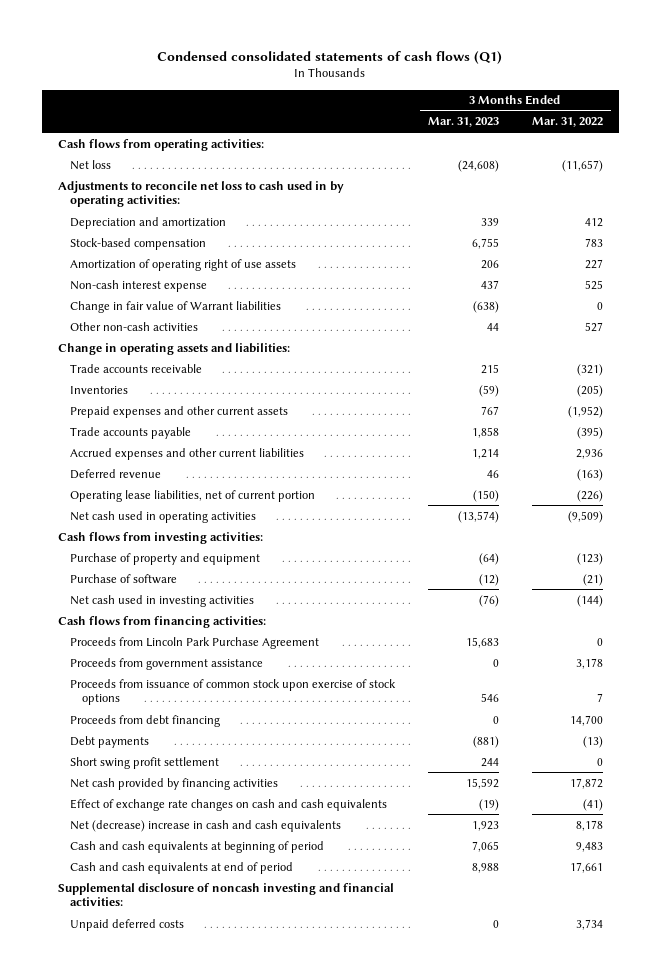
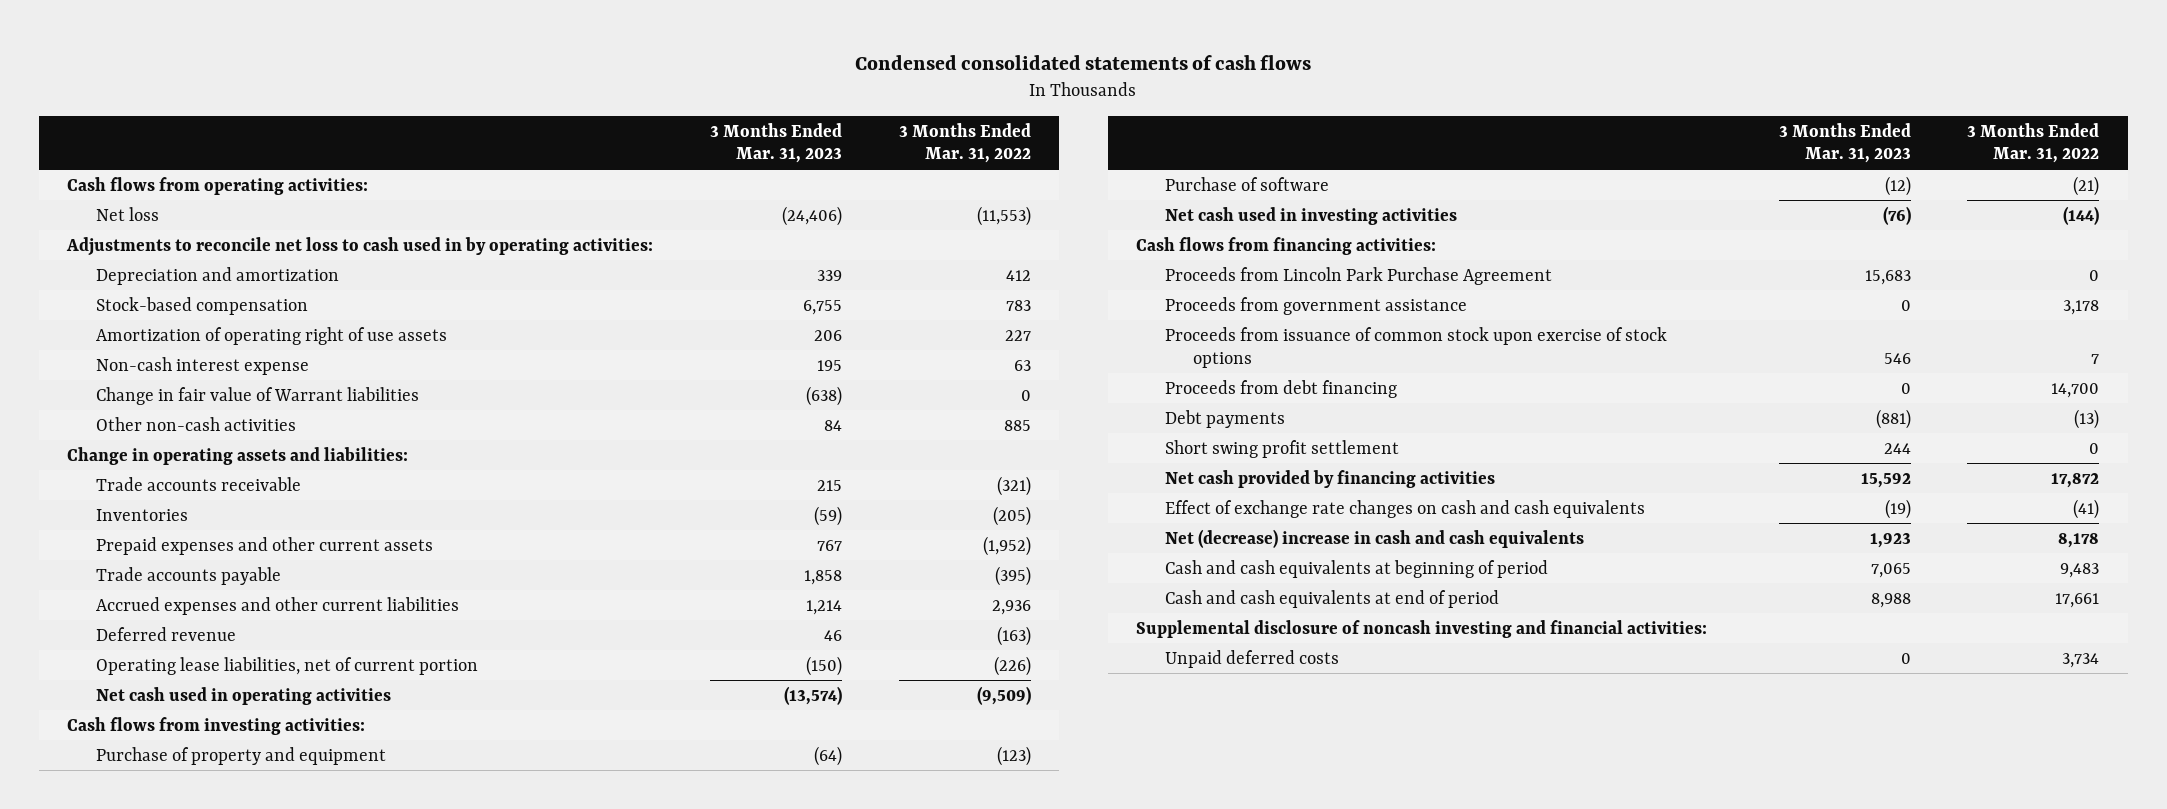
- Condensed consolidated statements of cash flows (Q1)
+ Condensed consolidated statements of cash flows
- Net loss | (24,608) | (11,657)
+ Net loss | (24,406) | (11,553)
- Non-cash interest expense | 437 | 525
+ Non-cash interest expense | 195 | 63
- Other non-cash activities | 44 | 527
+ Other non-cash activities | 84 | 885

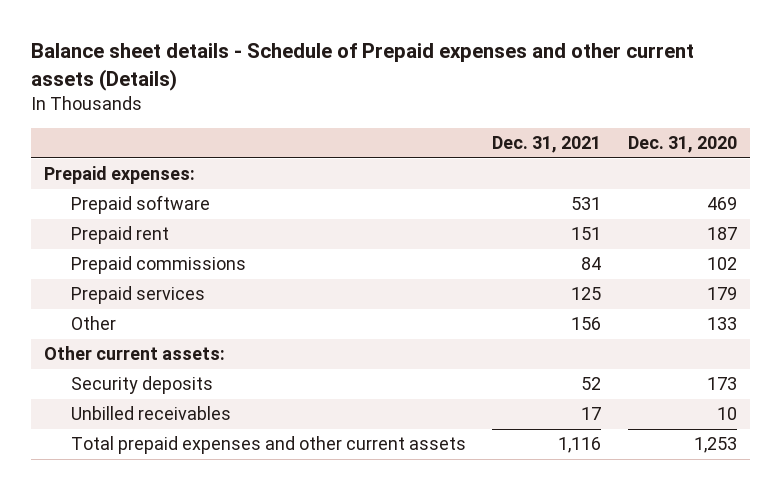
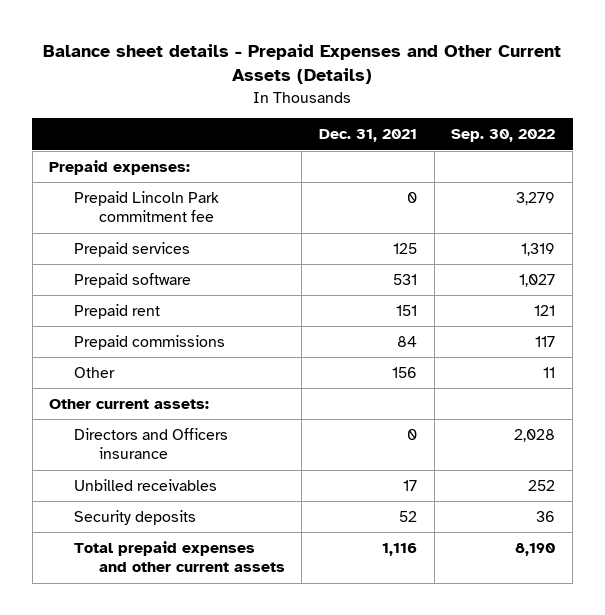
- Balance sheet details - Schedule of Prepaid expenses and other current assets (Details)
+ Balance sheet details - Prepaid Expenses and Other Current Assets (Details)
- | Dec. 31, 2021 | Dec. 31, 2020
+ | Dec. 31, 2021 | Sep. 30, 2022
+ Prepaid Lincoln Park commitment fee | 0 | 3,279
moved up: Prepaid services | 125 | 1,319
+ Directors and Officers insurance | 0 | 2,028
moved down: Security deposits | 52 | 36

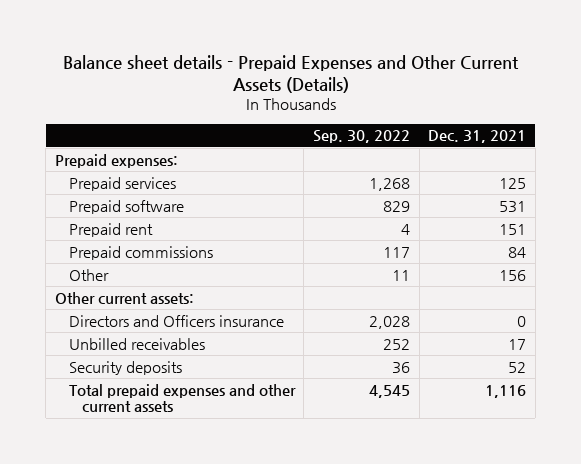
- | Dec. 31, 2021 | Sep. 30, 2022
+ | Sep. 30, 2022 | Dec. 31, 2021
- Prepaid Lincoln Park commitment fee | 0 | 3,279
- Prepaid services | 125 | 1,319
- Prepaid software | 531 | 1,027
- Prepaid rent | 151 | 121
+ Prepaid services | 1,268 | 125
+ Prepaid software | 829 | 531
+ Prepaid rent | 4 | 151
- Total prepaid expenses and other current assets | 1,116 | 8,190
+ Total prepaid expenses and other current assets | 4,545 | 1,116

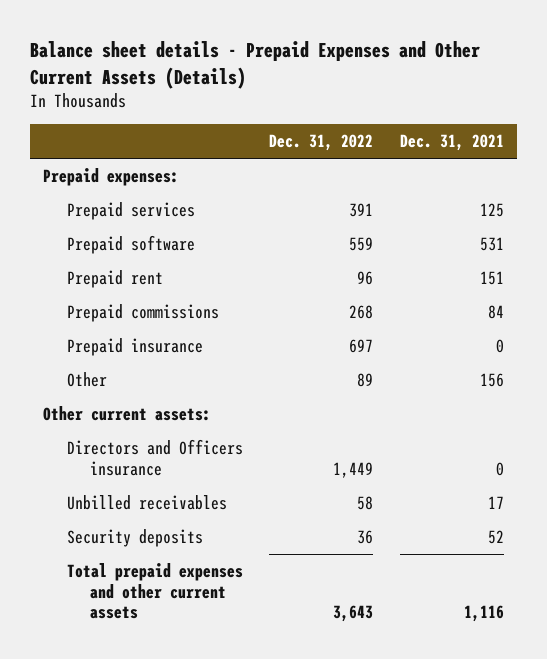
- | Sep. 30, 2022 | Dec. 31, 2021
+ | Dec. 31, 2022 | Dec. 31, 2021
+ Prepaid insurance | 697 | 0

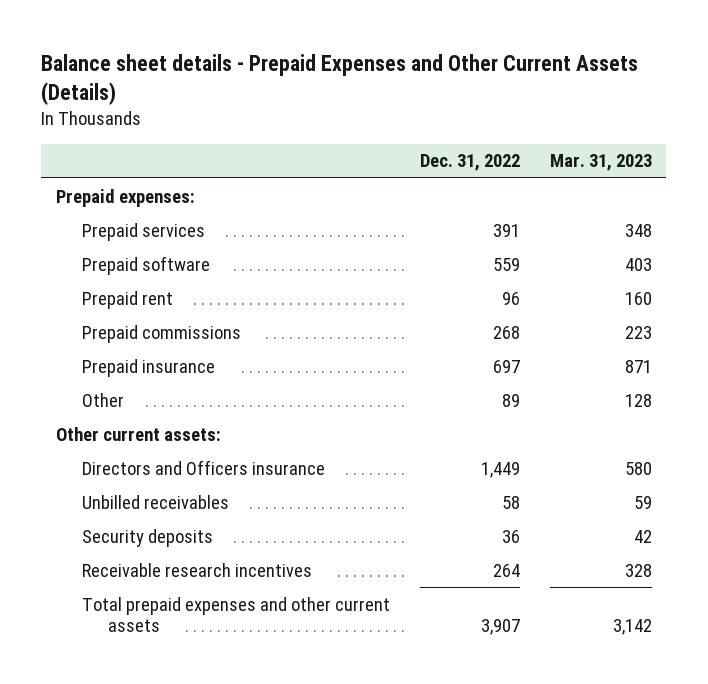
- | Dec. 31, 2022 | Dec. 31, 2021
+ | Dec. 31, 2022 | Mar. 31, 2023
- Total prepaid expenses and other current assets | 3,643 | 1,116
+ Receivable research incentives | 264 | 328
+ Total prepaid expenses and other current assets | 3,907 | 3,142

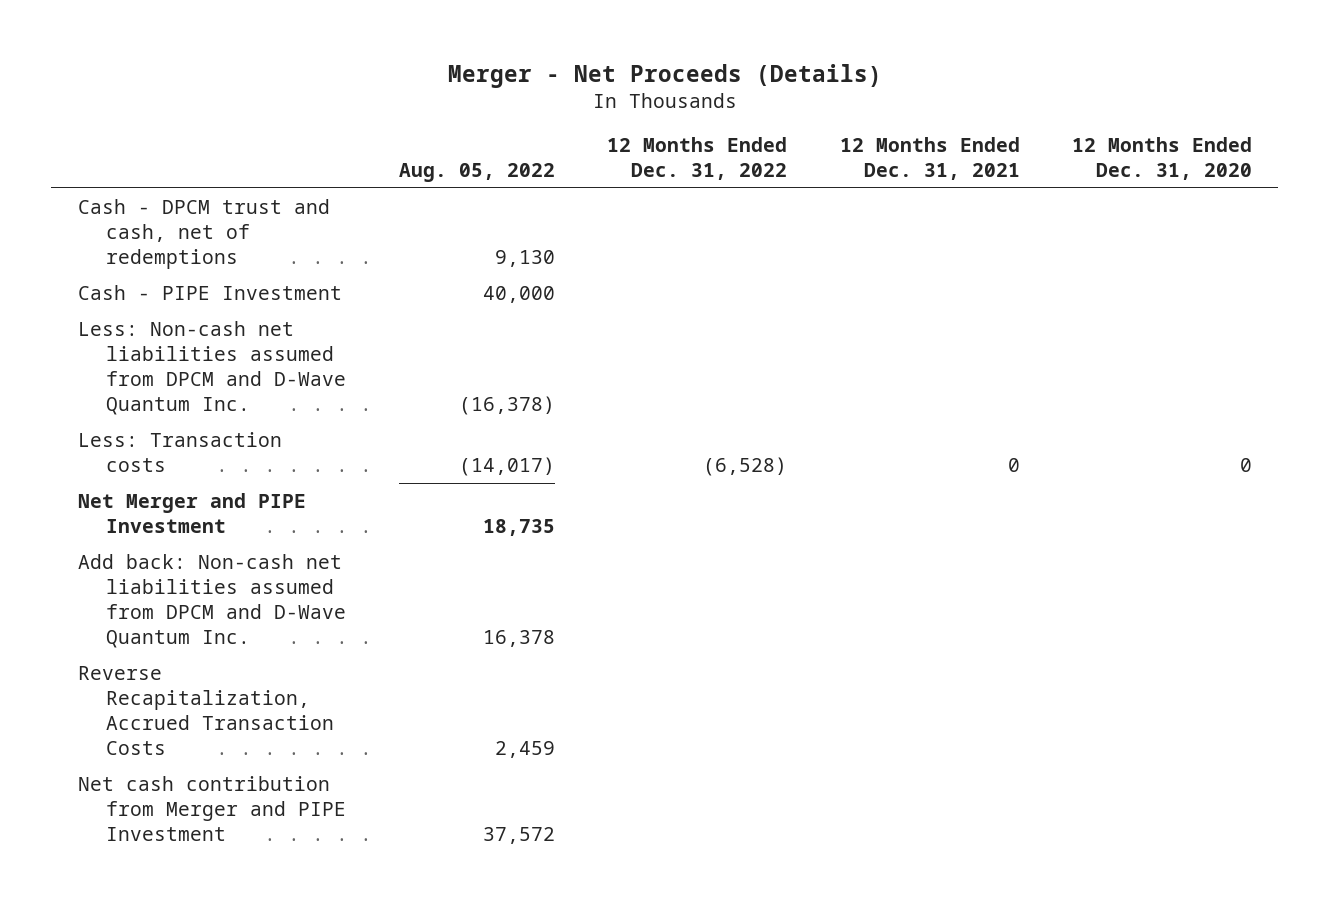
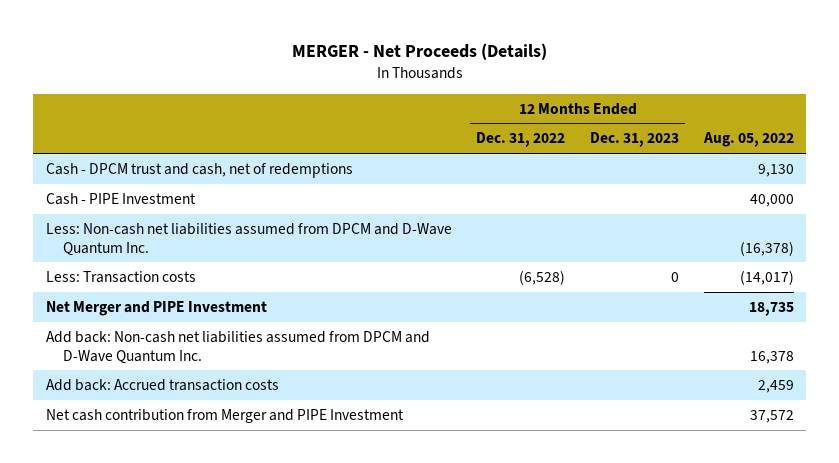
- Merger - Net Proceeds (Details)
+ MERGER - Net Proceeds (Details)
- | Aug. 05, 2022 | 12 Months Ended Dec. 31, 2022 | 12 Months Ended Dec. 31, 2021 | 12 Months Ended Dec. 31, 2020
+ | 12 Months Ended Dec. 31, 2022 | 12 Months Ended Dec. 31, 2023 | Aug. 05, 2022
- Reverse Recapitalization, Accrued Transaction Costs | 2,459 | | |
+ Add back: Accrued transaction costs | | | 2,459

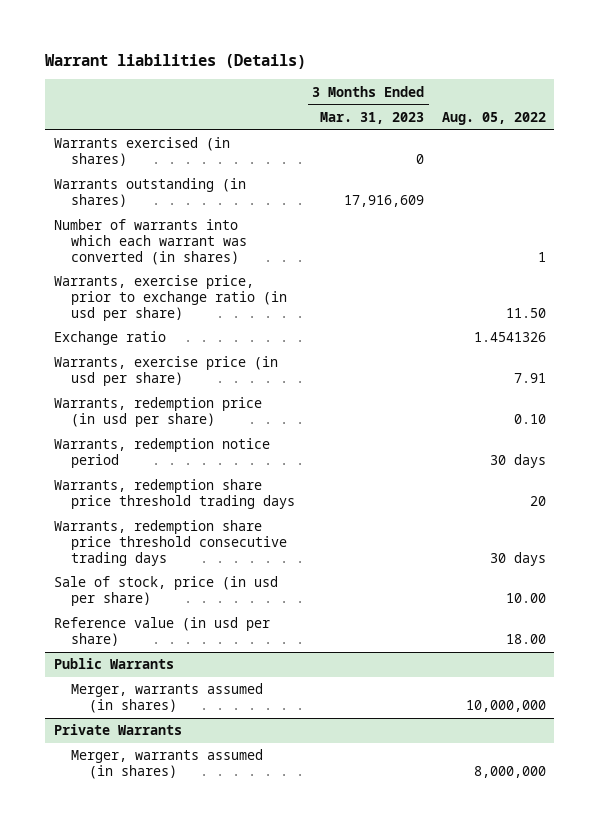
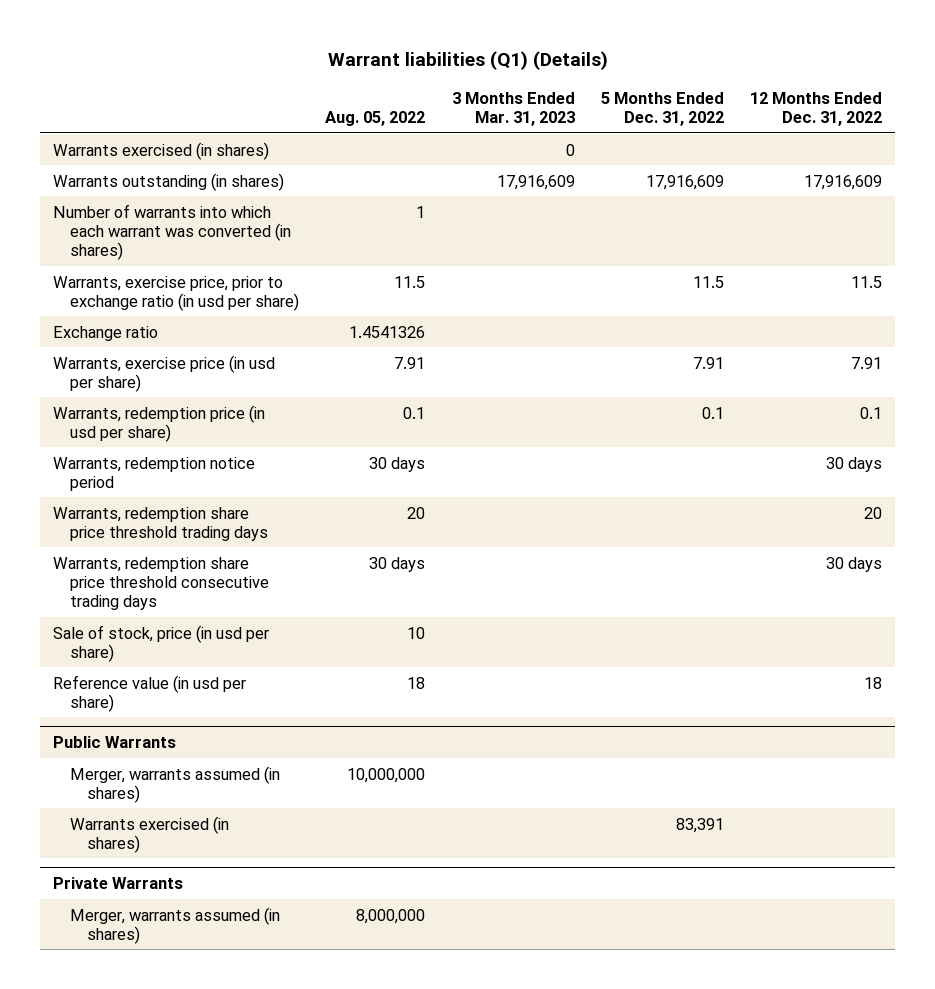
- Warrant liabilities (Details)
+ Warrant liabilities (Q1) (Details)
- | 3 Months Ended Mar. 31, 2023 | Aug. 05, 2022
+ | Aug. 05, 2022 | 3 Months Ended Mar. 31, 2023 | 5 Months Ended Dec. 31, 2022 | 12 Months Ended Dec. 31, 2022
- Warrants, exercise price, prior to exchange ratio (in usd per share) | | 11.50
+ Warrants, exercise price, prior to exchange ratio (in usd per share) | 11.5 | | 11.5 | 11.5
- Warrants, redemption price (in usd per share) | | 0.10
+ Warrants, redemption price (in usd per share) | 0.1 | | 0.1 | 0.1
- Sale of stock, price (in usd per share) | | 10.00
- Reference value (in usd per share) | | 18.00
+ Sale of stock, price (in usd per share) | 10 | | |
+ Reference value (in usd per share) | 18 | | | 18
@ Public Warrants
+ Warrants exercised (in shares) | | | 83,391 |

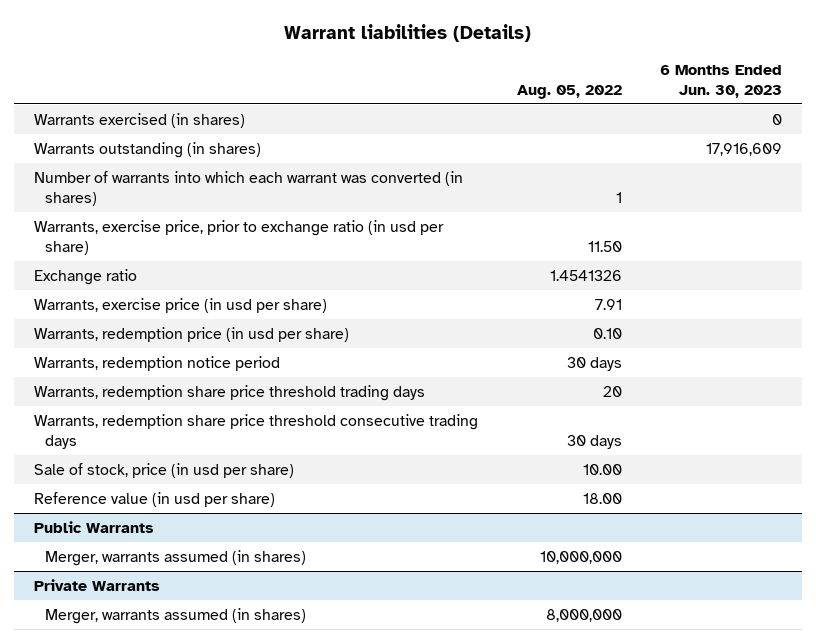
- Warrant liabilities (Q1) (Details)
+ Warrant liabilities (Details)
- | Aug. 05, 2022 | 3 Months Ended Mar. 31, 2023 | 5 Months Ended Dec. 31, 2022 | 12 Months Ended Dec. 31, 2022
+ | Aug. 05, 2022 | 6 Months Ended Jun. 30, 2023
- Warrants, exercise price, prior to exchange ratio (in usd per share) | 11.5 | | 11.5 | 11.5
+ Warrants, exercise price, prior to exchange ratio (in usd per share) | 11.50 |
- Warrants, redemption price (in usd per share) | 0.1 | | 0.1 | 0.1
+ Warrants, redemption price (in usd per share) | 0.10 |
- Sale of stock, price (in usd per share) | 10 | | |
- Reference value (in usd per share) | 18 | | | 18
+ Sale of stock, price (in usd per share) | 10.00 |
+ Reference value (in usd per share) | 18.00 |
@ Public Warrants
- Warrants exercised (in shares) | | | 83,391 |

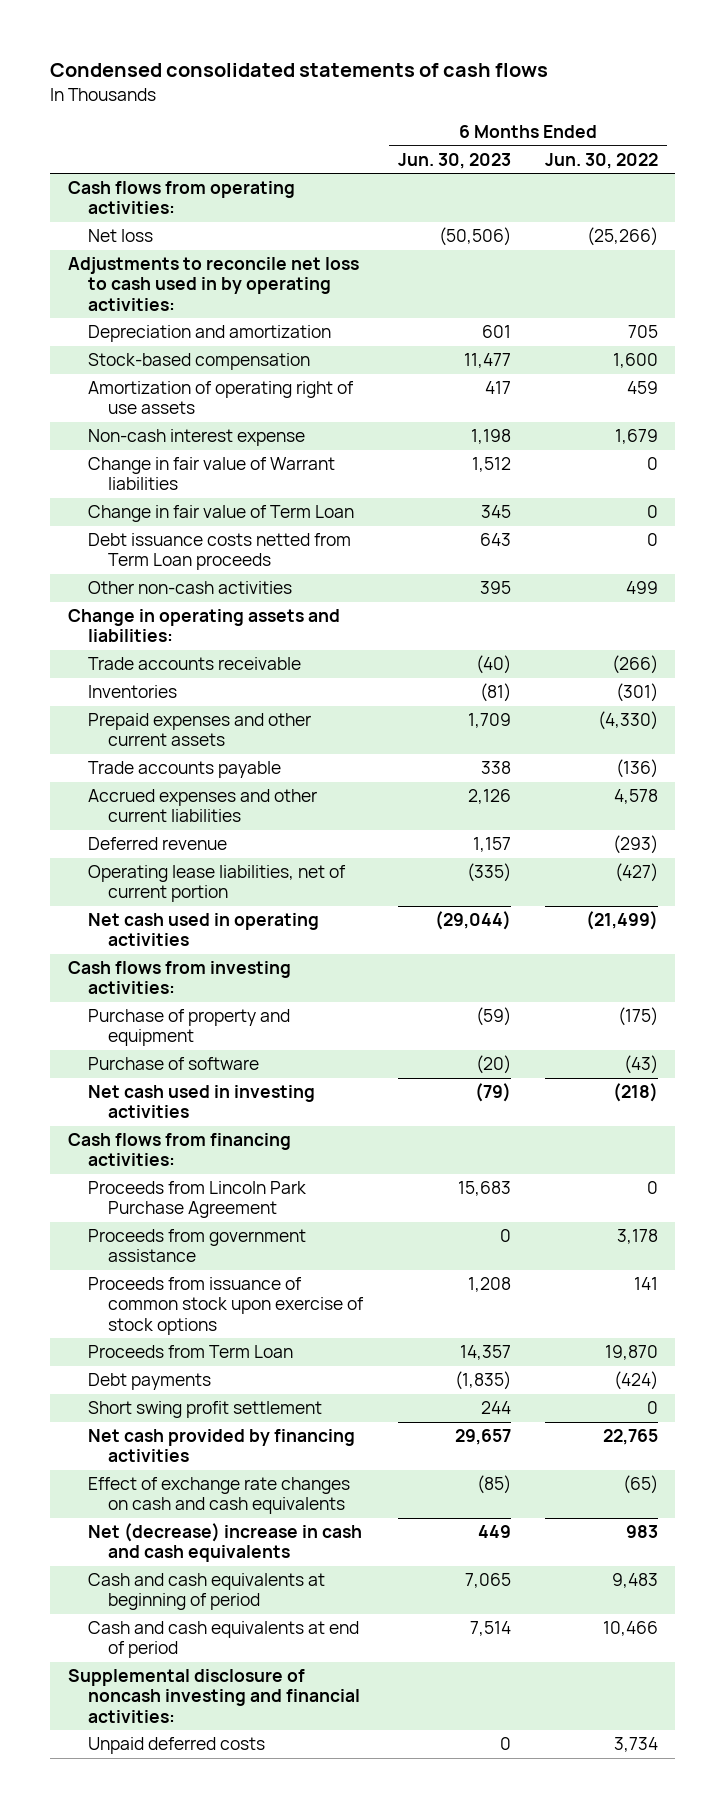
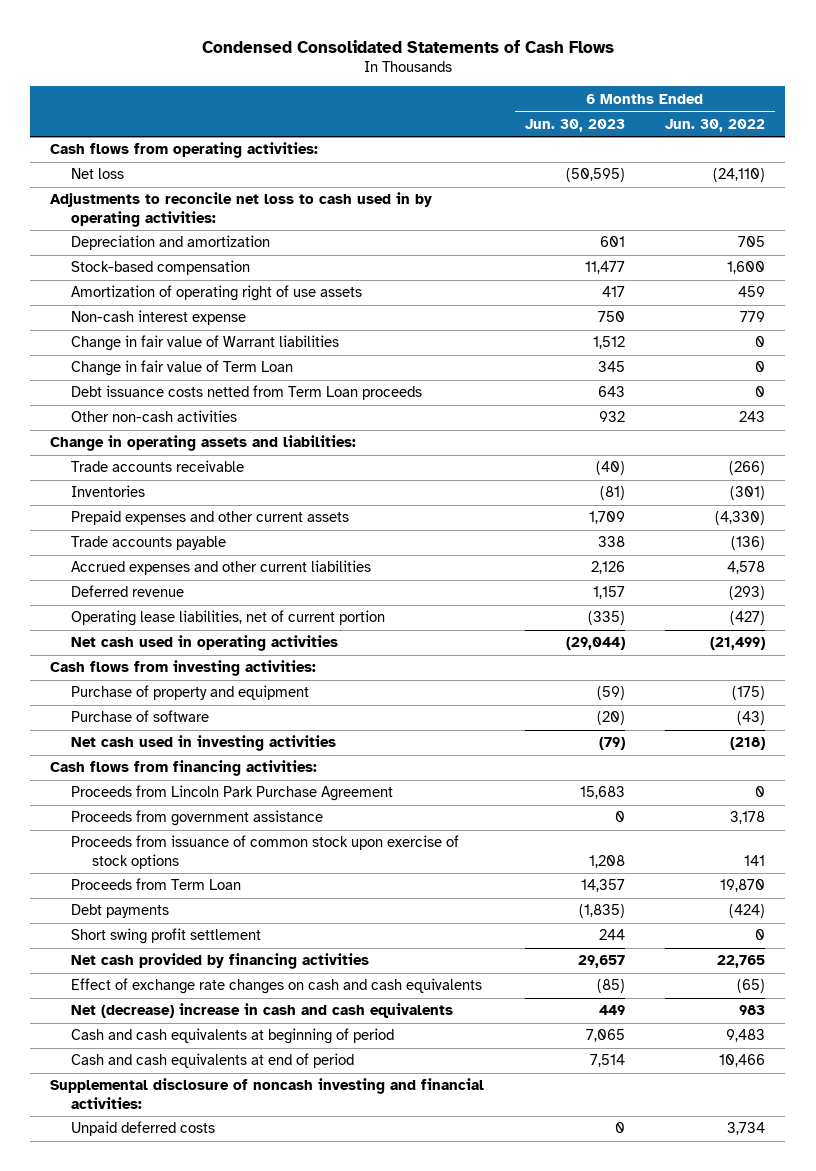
- Condensed consolidated statements of cash flows
+ Condensed Consolidated Statements of Cash Flows
- Net loss | (50,506) | (25,266)
+ Net loss | (50,595) | (24,110)
- Non-cash interest expense | 1,198 | 1,679
+ Non-cash interest expense | 750 | 779
- Other non-cash activities | 395 | 499
+ Other non-cash activities | 932 | 243

